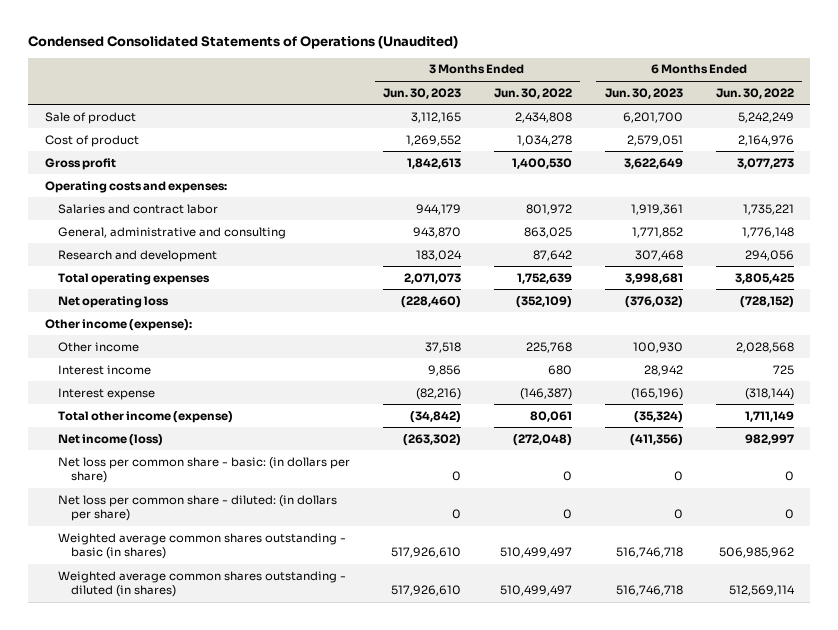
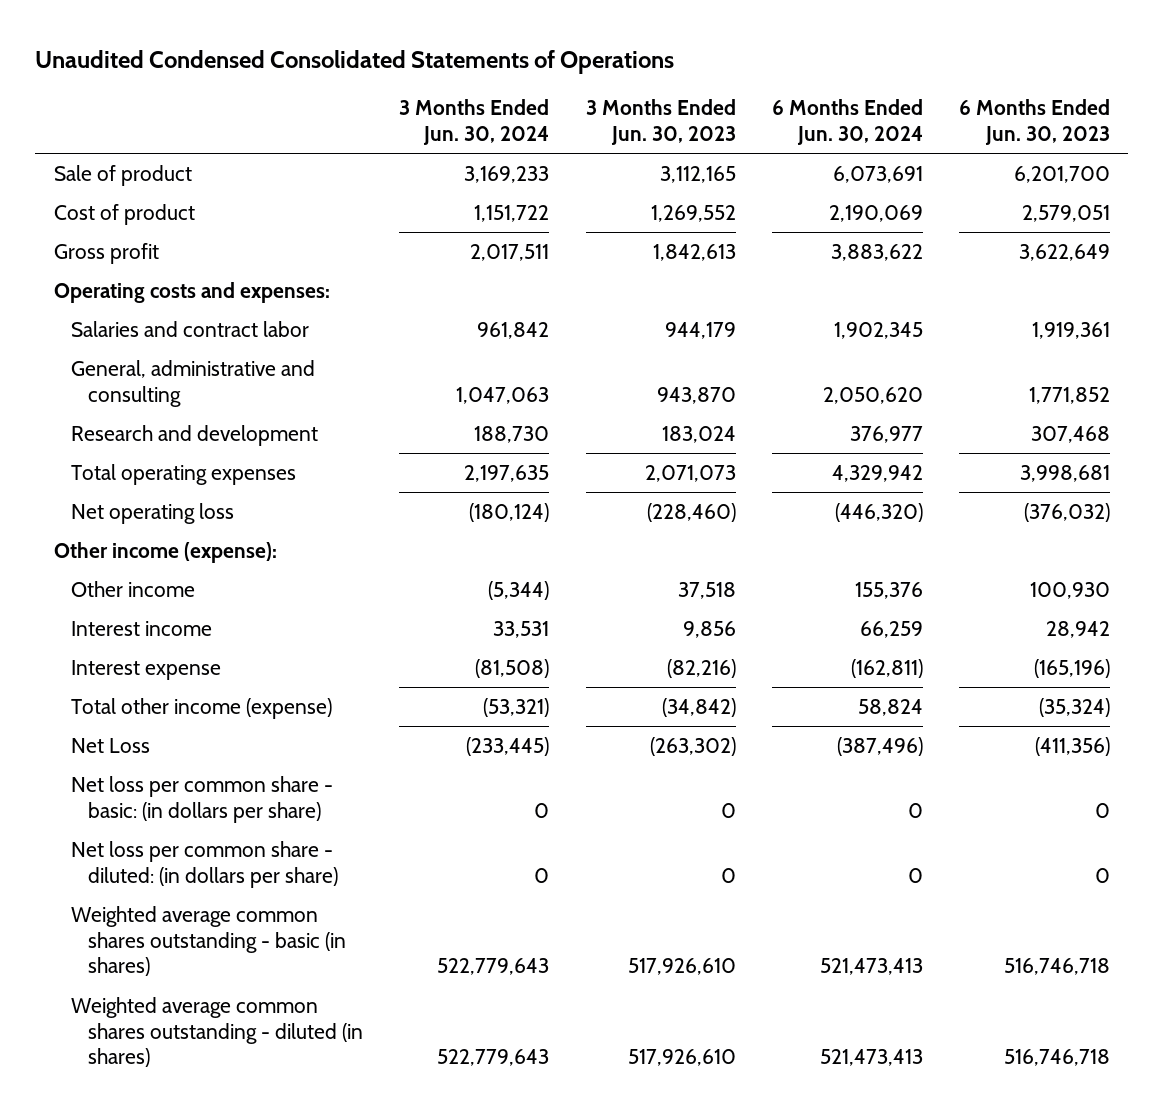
- Condensed Consolidated Statements of Operations (Unaudited)
+ Unaudited Condensed Consolidated Statements of Operations
- | 3 Months Ended Jun. 30, 2023 | 3 Months Ended Jun. 30, 2022 | 6 Months Ended Jun. 30, 2023 | 6 Months Ended Jun. 30, 2022
+ | 3 Months Ended Jun. 30, 2024 | 3 Months Ended Jun. 30, 2023 | 6 Months Ended Jun. 30, 2024 | 6 Months Ended Jun. 30, 2023
- Net income (loss) | (263,302) | (272,048) | (411,356) | 982,997
+ Net Loss | (233,445) | (263,302) | (387,496) | (411,356)

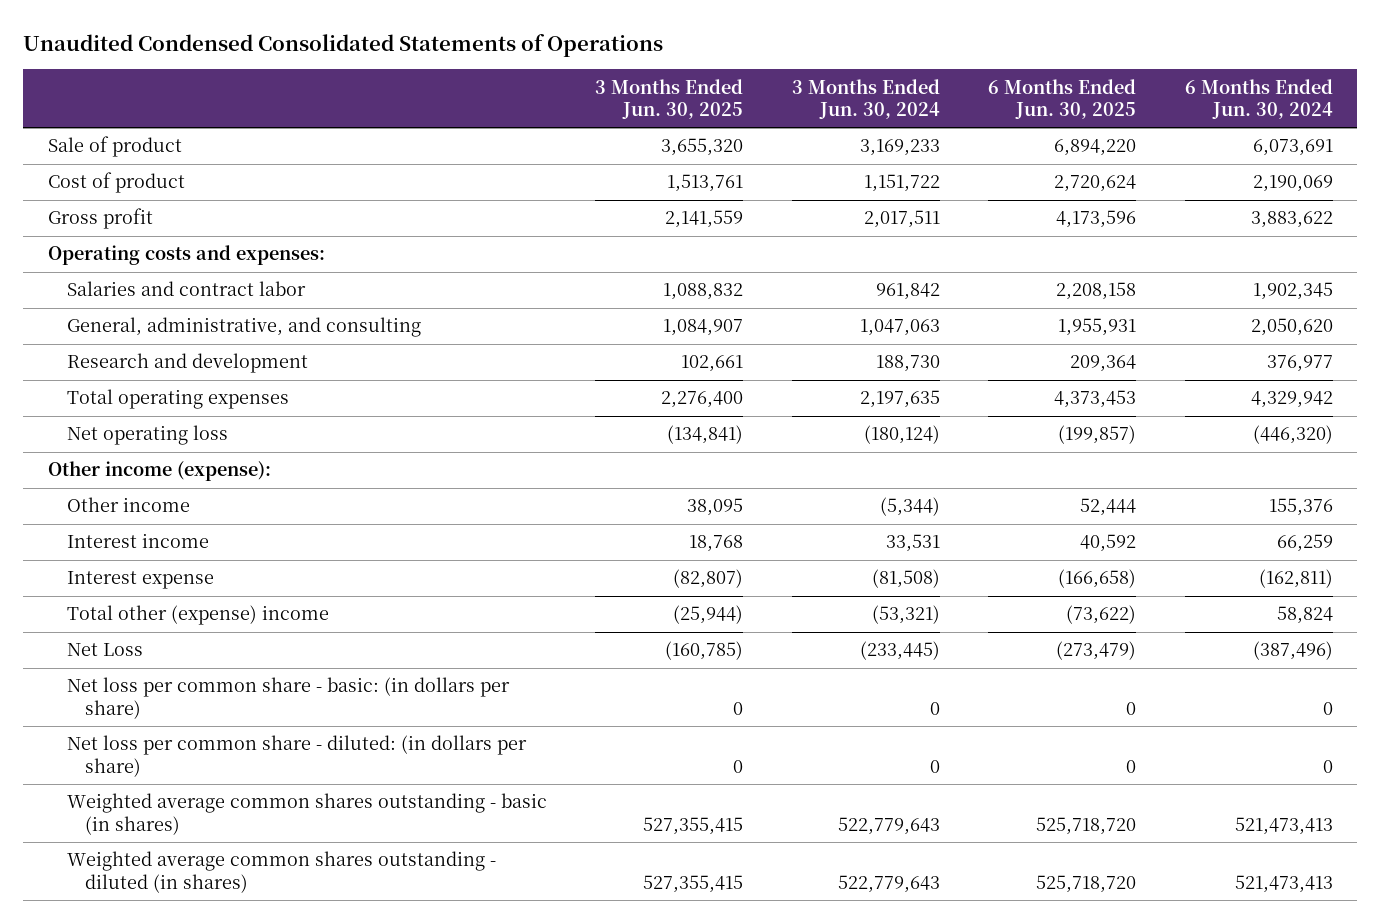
- | 3 Months Ended Jun. 30, 2024 | 3 Months Ended Jun. 30, 2023 | 6 Months Ended Jun. 30, 2024 | 6 Months Ended Jun. 30, 2023
+ | 3 Months Ended Jun. 30, 2025 | 3 Months Ended Jun. 30, 2024 | 6 Months Ended Jun. 30, 2025 | 6 Months Ended Jun. 30, 2024
- General, administrative and consulting | 1,047,063 | 943,870 | 2,050,620 | 1,771,852
+ General, administrative, and consulting | 1,084,907 | 1,047,063 | 1,955,931 | 2,050,620
- Total other income (expense) | (53,321) | (34,842) | 58,824 | (35,324)
+ Total other (expense) income | (25,944) | (53,321) | (73,622) | 58,824

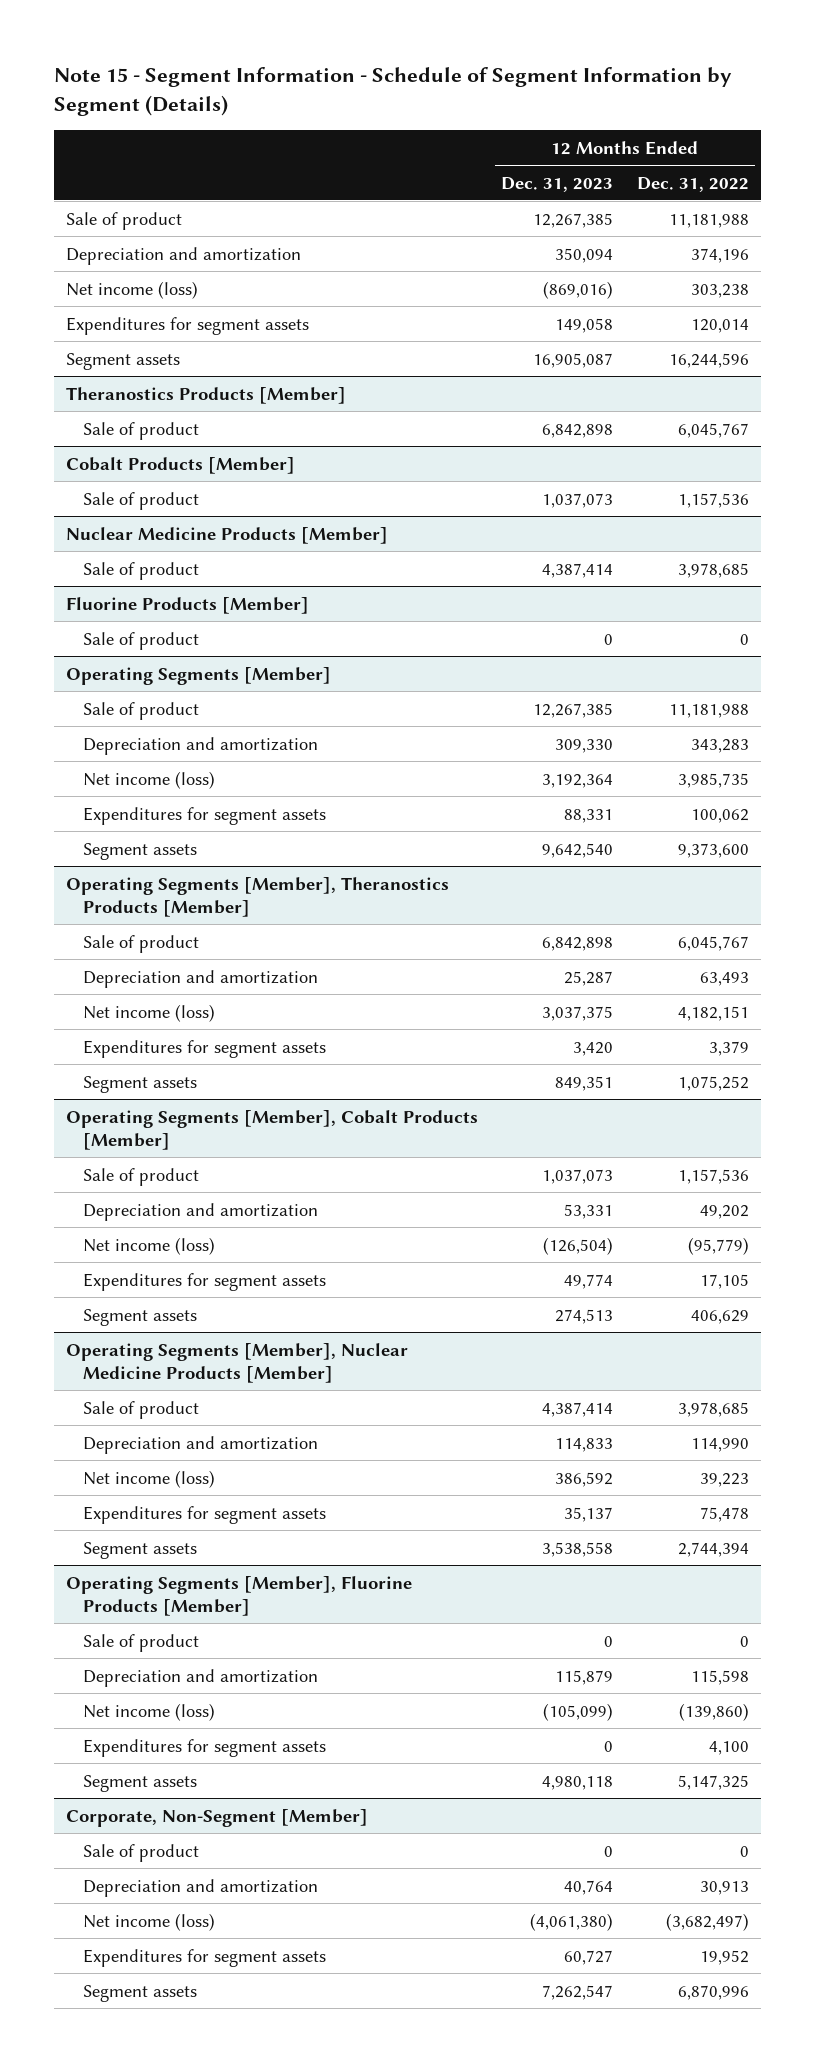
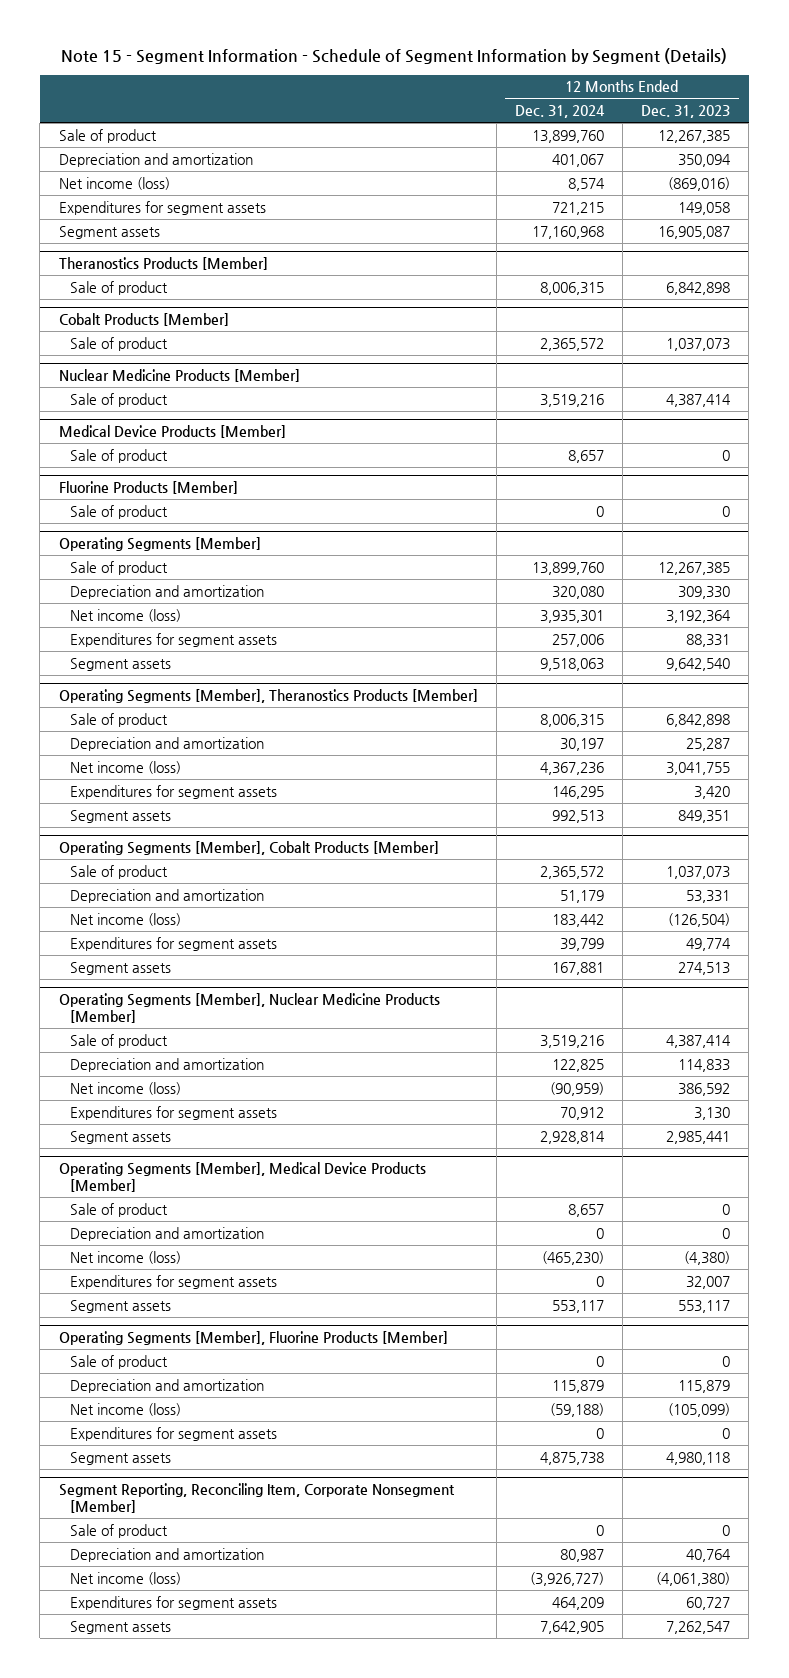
- | 12 Months Ended Dec. 31, 2023 | 12 Months Ended Dec. 31, 2022
+ | 12 Months Ended Dec. 31, 2024 | 12 Months Ended Dec. 31, 2023
+ Medical Device Products [Member]
+ Sale of product | 8,657 | 0
@ Operating Segments [Member], Theranostics Products [Member]
- Net income (loss) | 3,037,375 | 4,182,151
+ Net income (loss) | 4,367,236 | 3,041,755
@ Operating Segments [Member], Nuclear Medicine Products [Member]
- Expenditures for segment assets | 35,137 | 75,478
- Segment assets | 3,538,558 | 2,744,394
+ Expenditures for segment assets | 70,912 | 3,130
+ Segment assets | 2,928,814 | 2,985,441
+ Operating Segments [Member], Medical Device Products [Member]
+ Sale of product | 8,657 | 0
+ Depreciation and amortization | 0 | 0
+ Net income (loss) | (465,230) | (4,380)
+ Expenditures for segment assets | 0 | 32,007
+ Segment assets | 553,117 | 553,117
- Corporate, Non-Segment [Member]
+ Segment Reporting, Reconciling Item, Corporate Nonsegment [Member]

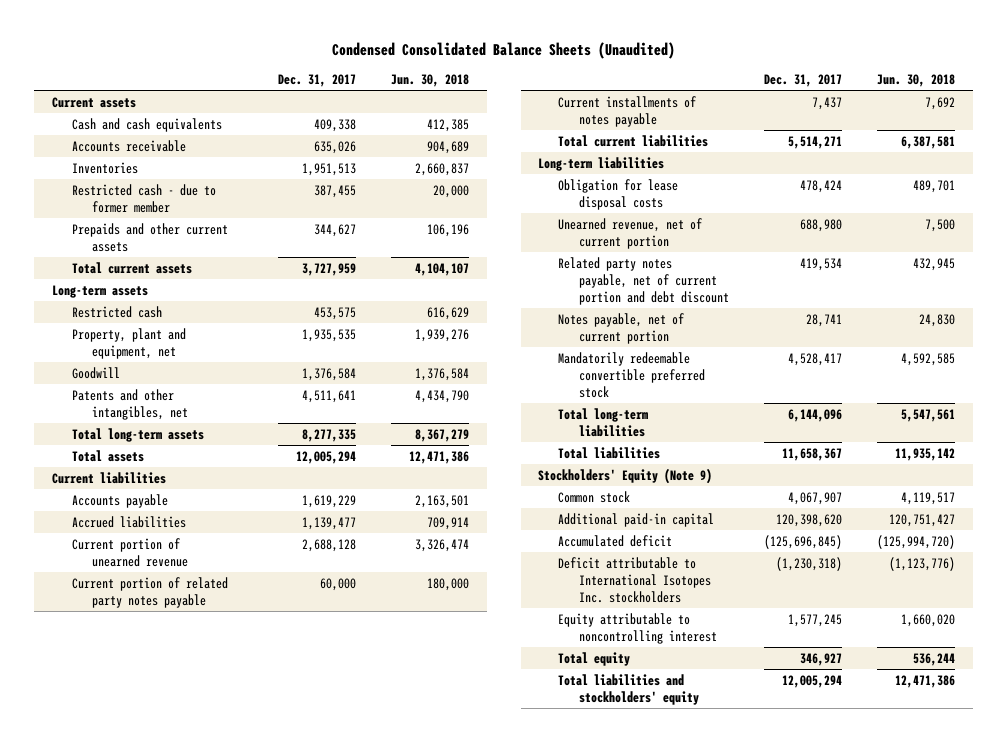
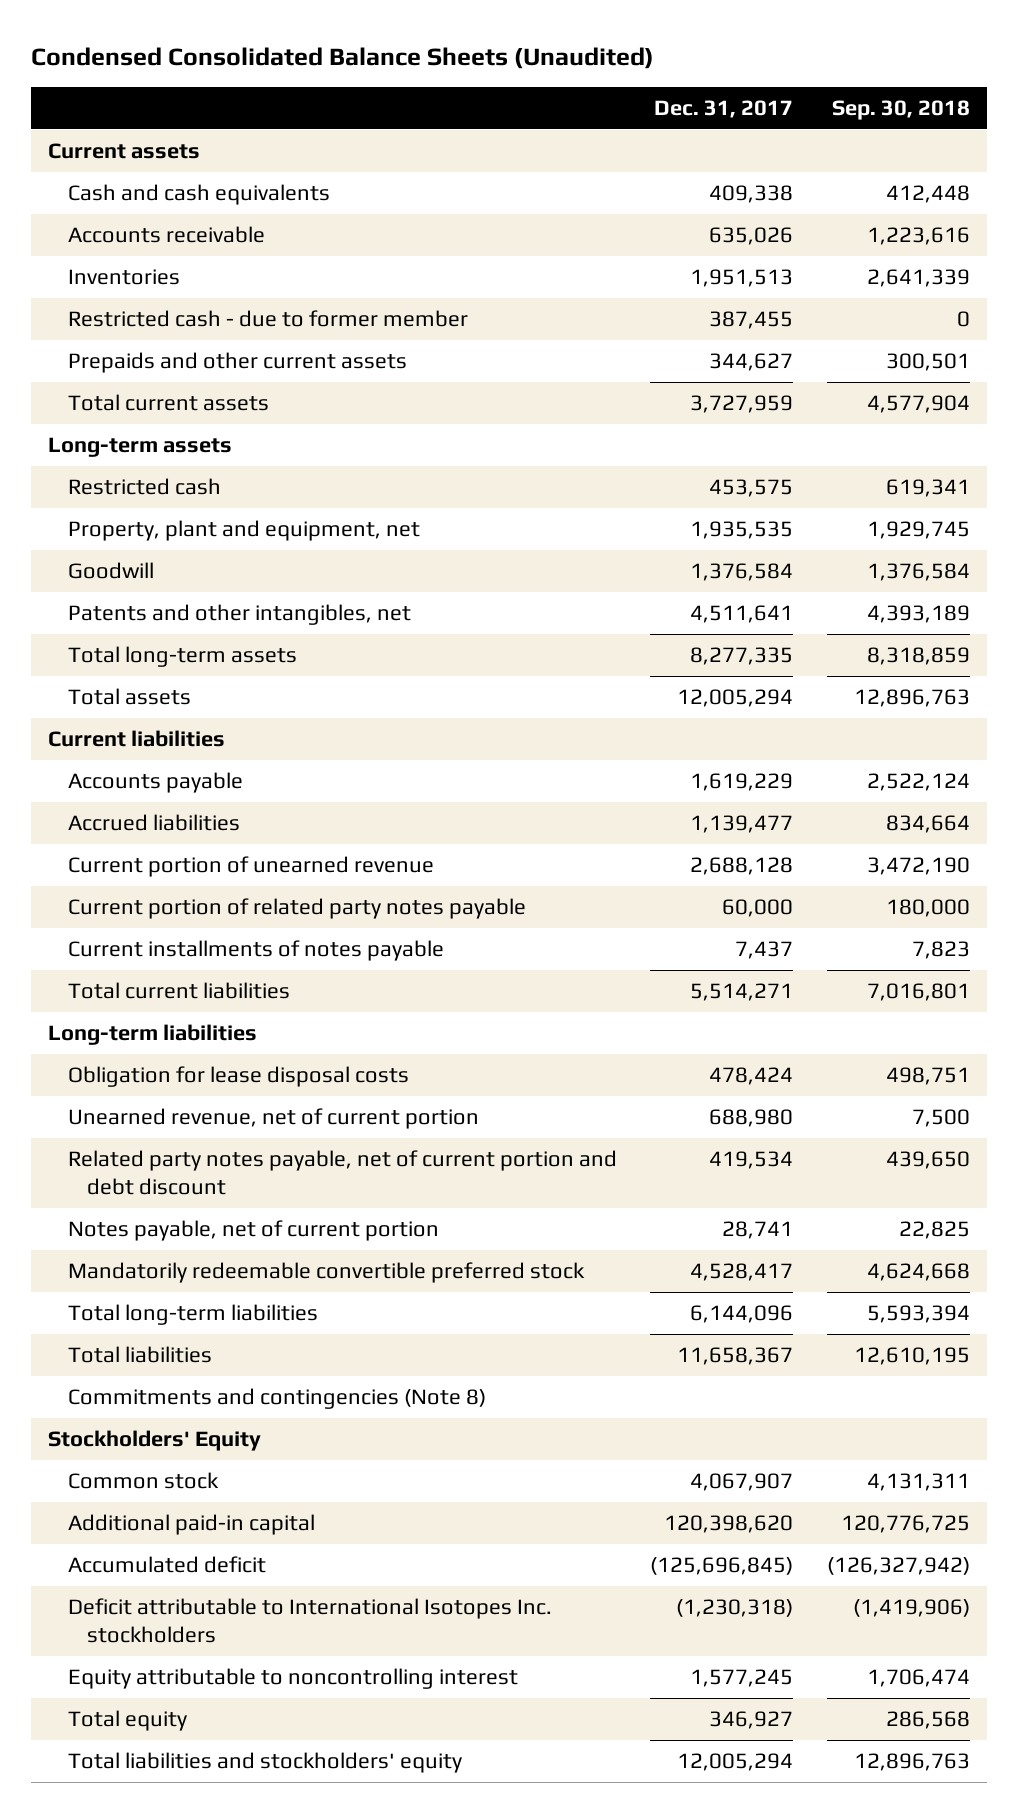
- | Dec. 31, 2017 | Jun. 30, 2018
+ | Dec. 31, 2017 | Sep. 30, 2018
- Stockholders' Equity (Note 9)
+ Commitments and contingencies (Note 8)
+ Stockholders' Equity

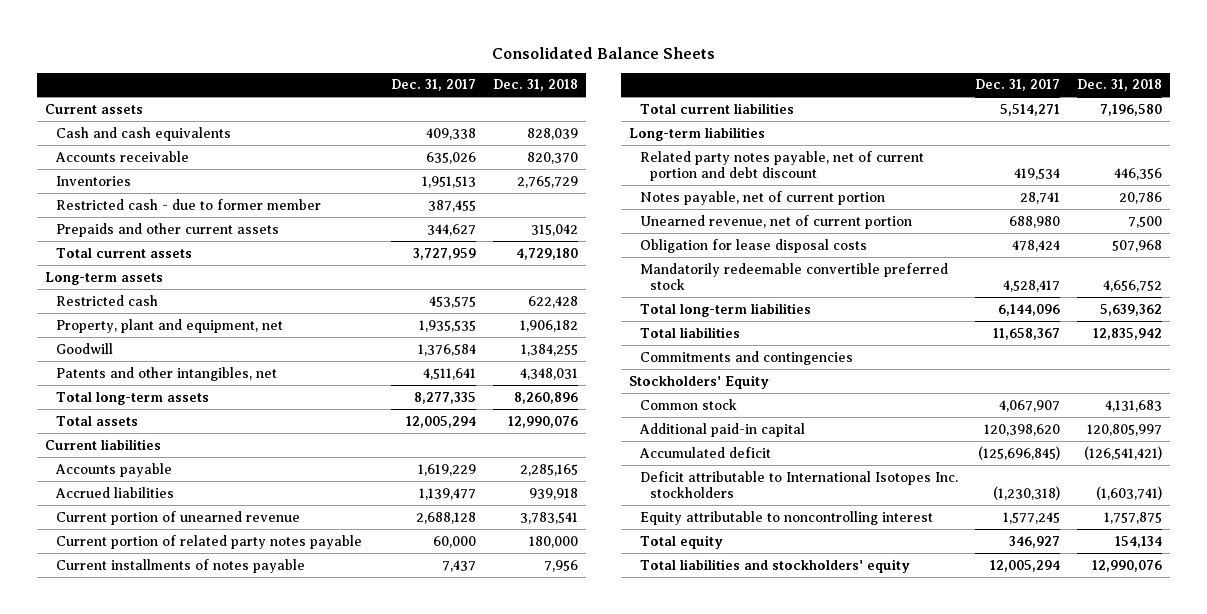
- Condensed Consolidated Balance Sheets (Unaudited)
+ Consolidated Balance Sheets
- | Dec. 31, 2017 | Sep. 30, 2018
+ | Dec. 31, 2017 | Dec. 31, 2018
moved down: Unearned revenue, net of current portion | 688,980 | 7,500
moved down: Obligation for lease disposal costs | 478,424 | 507,968
- Commitments and contingencies (Note 8)
+ Commitments and contingencies

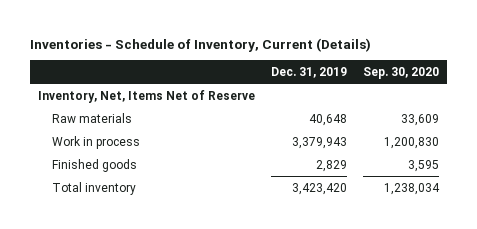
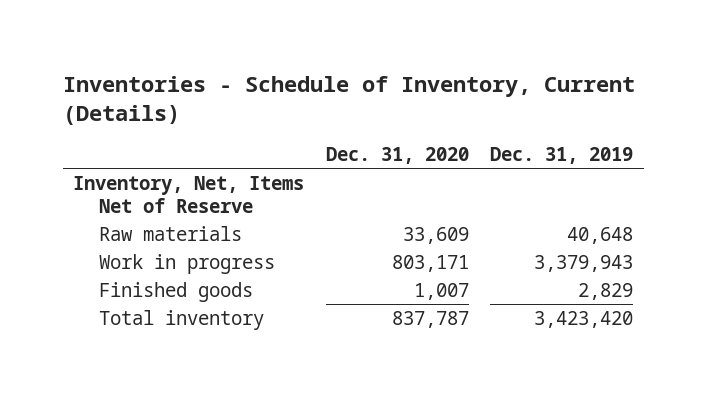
- | Dec. 31, 2019 | Sep. 30, 2020
+ | Dec. 31, 2020 | Dec. 31, 2019
- Work in process | 3,379,943 | 1,200,830
+ Work in progress | 803,171 | 3,379,943

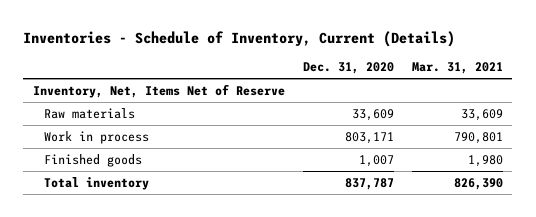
- | Dec. 31, 2020 | Dec. 31, 2019
+ | Dec. 31, 2020 | Mar. 31, 2021
- Work in progress | 803,171 | 3,379,943
+ Work in process | 803,171 | 790,801

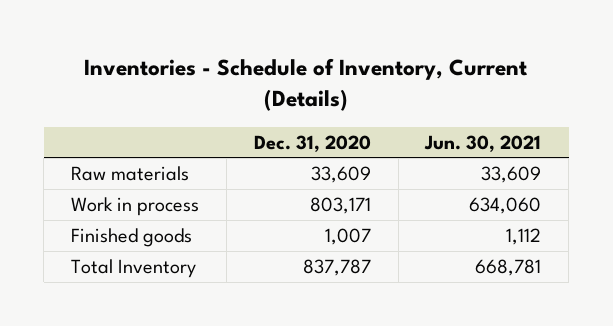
- | Dec. 31, 2020 | Mar. 31, 2021
+ | Dec. 31, 2020 | Jun. 30, 2021
- Inventory, Net, Items Net of Reserve
- Total inventory | 837,787 | 826,390
+ Total Inventory | 837,787 | 668,781

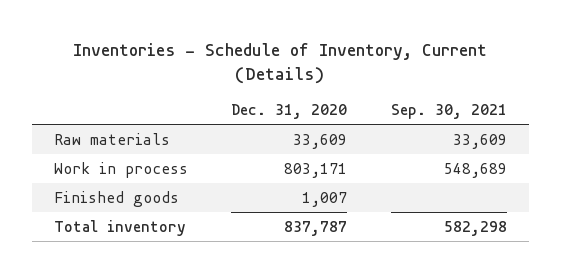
- | Dec. 31, 2020 | Jun. 30, 2021
+ | Dec. 31, 2020 | Sep. 30, 2021
- Total Inventory | 837,787 | 668,781
+ Total inventory | 837,787 | 582,298

